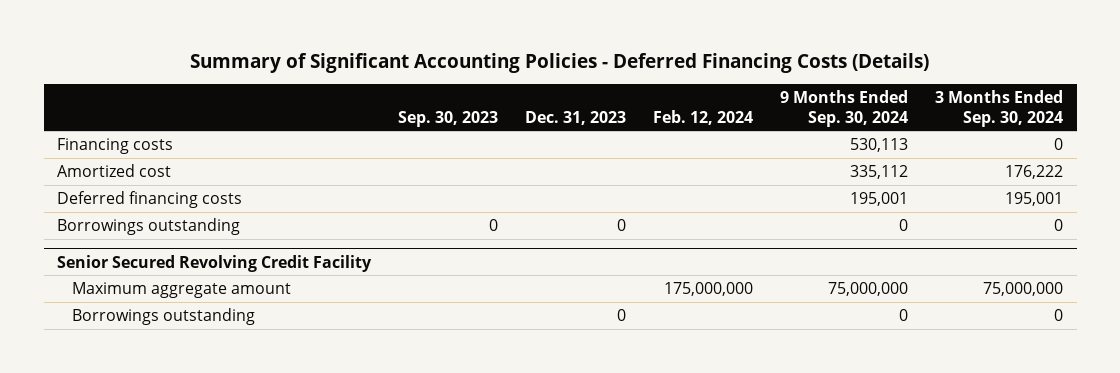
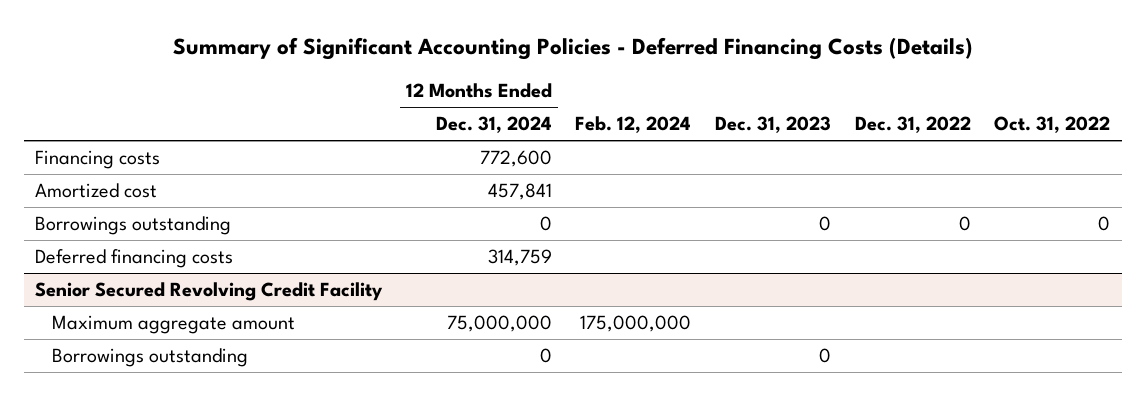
- | Sep. 30, 2023 | Dec. 31, 2023 | Feb. 12, 2024 | 9 Months Ended Sep. 30, 2024 | 3 Months Ended Sep. 30, 2024
+ | 12 Months Ended Dec. 31, 2024 | Feb. 12, 2024 | Dec. 31, 2023 | Dec. 31, 2022 | Oct. 31, 2022
moved down: Deferred financing costs | 314,759 | | | |

